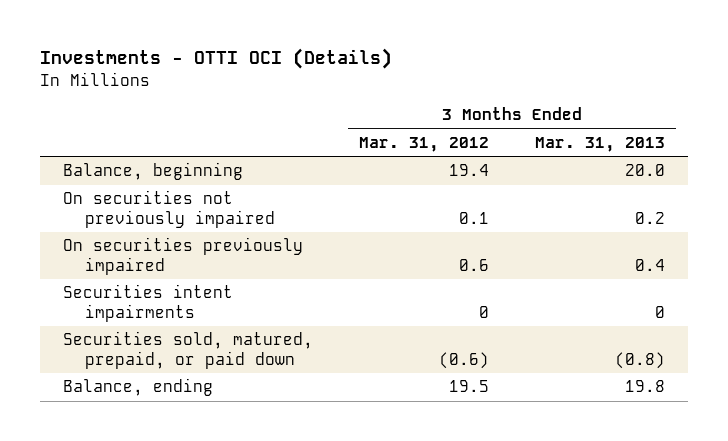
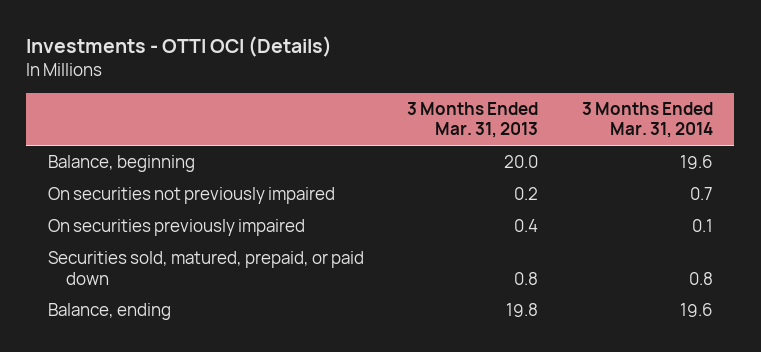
- | 3 Months Ended Mar. 31, 2012 | 3 Months Ended Mar. 31, 2013
+ | 3 Months Ended Mar. 31, 2013 | 3 Months Ended Mar. 31, 2014
- Securities intent impairments | 0 | 0
- Securities sold, matured, prepaid, or paid down | (0.6) | (0.8)
+ Securities sold, matured, prepaid, or paid down | 0.8 | 0.8

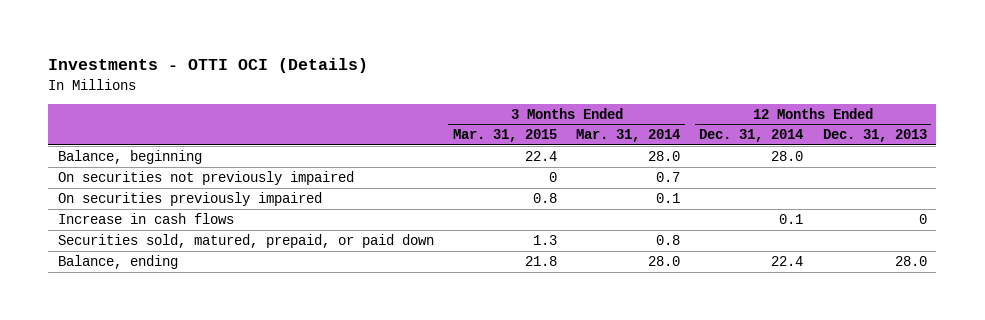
- | 3 Months Ended Mar. 31, 2013 | 3 Months Ended Mar. 31, 2014
+ | 3 Months Ended Mar. 31, 2015 | 3 Months Ended Mar. 31, 2014 | 12 Months Ended Dec. 31, 2014 | 12 Months Ended Dec. 31, 2013
- Balance, beginning | 20.0 | 19.6
+ Balance, beginning | 22.4 | 28.0 | 28.0 |
+ Increase in cash flows | | | 0.1 | 0
- Balance, ending | 19.8 | 19.6
+ Balance, ending | 21.8 | 28.0 | 22.4 | 28.0

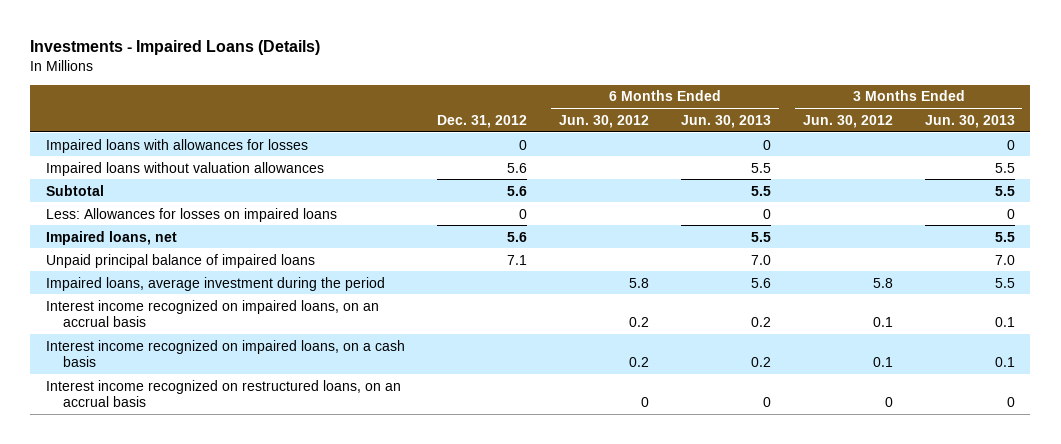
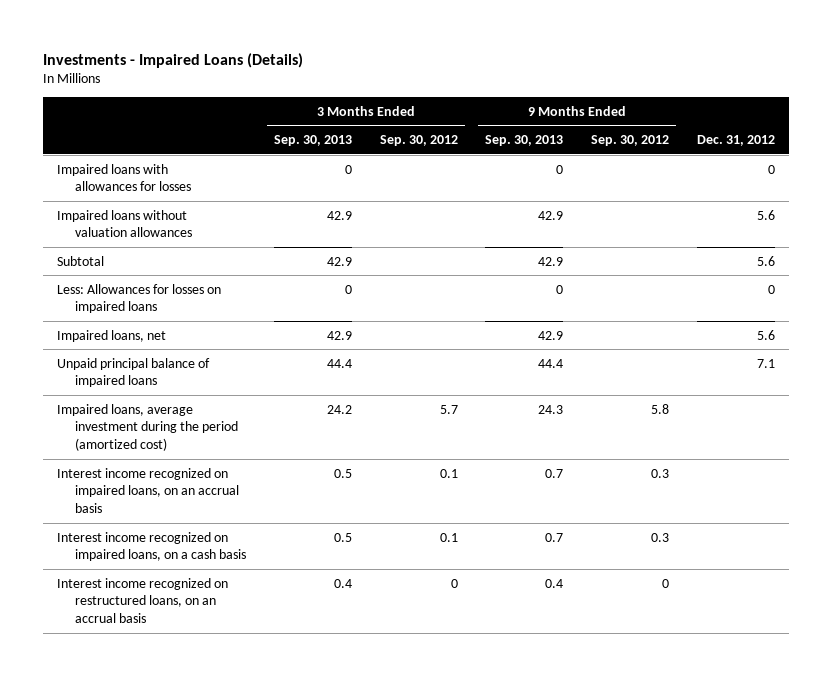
- | Dec. 31, 2012 | 6 Months Ended Jun. 30, 2012 | 6 Months Ended Jun. 30, 2013 | 3 Months Ended Jun. 30, 2012 | 3 Months Ended Jun. 30, 2013
+ | 3 Months Ended Sep. 30, 2013 | 3 Months Ended Sep. 30, 2012 | 9 Months Ended Sep. 30, 2013 | 9 Months Ended Sep. 30, 2012 | Dec. 31, 2012
- Impaired loans, average investment during the period | | 5.8 | 5.6 | 5.8 | 5.5
+ Impaired loans, average investment during the period (amortized cost) | 24.2 | 5.7 | 24.3 | 5.8 |

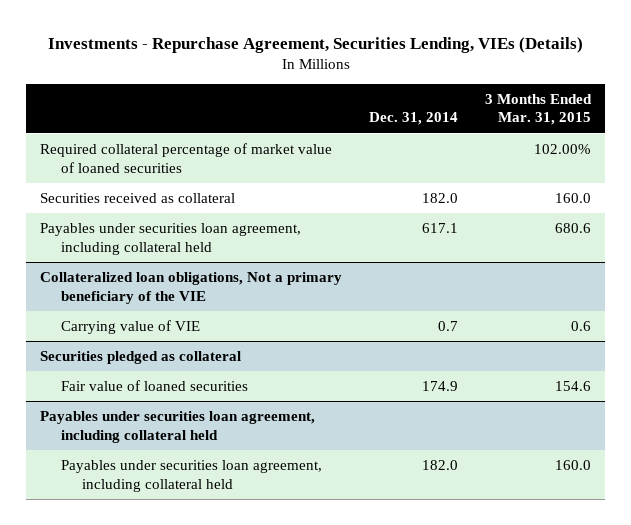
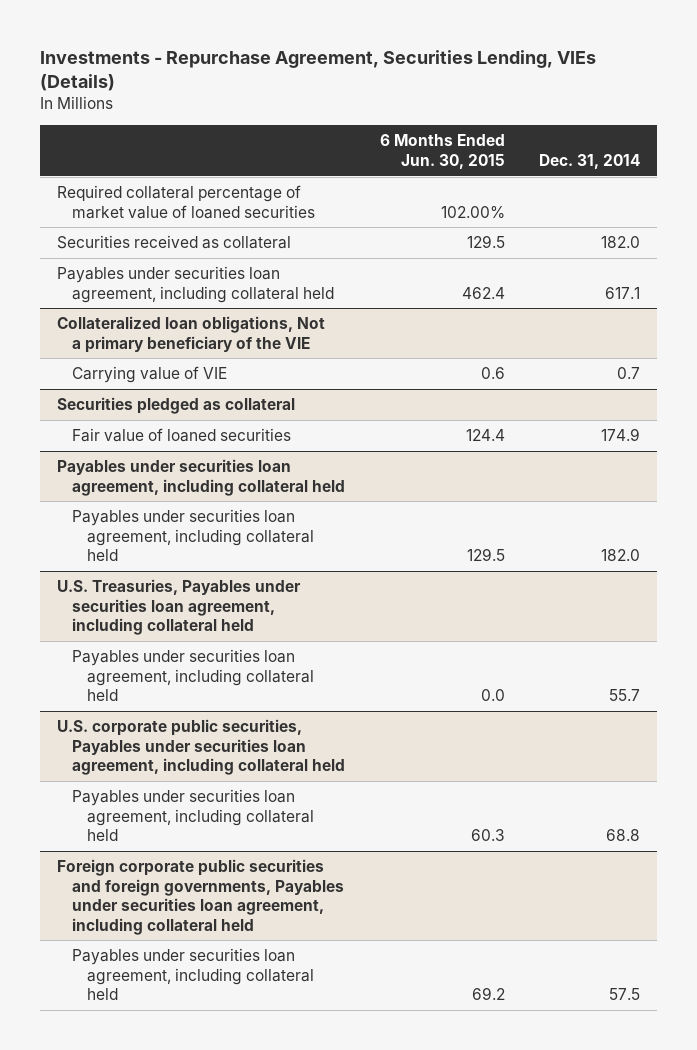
- | Dec. 31, 2014 | 3 Months Ended Mar. 31, 2015
+ | 6 Months Ended Jun. 30, 2015 | Dec. 31, 2014
+ U.S. Treasuries, Payables under securities loan agreement, including collateral held
+ Payables under securities loan agreement, including collateral held | 0.0 | 55.7
+ U.S. corporate public securities, Payables under securities loan agreement, including collateral held
+ Payables under securities loan agreement, including collateral held | 60.3 | 68.8
+ Foreign corporate public securities and foreign governments, Payables under securities loan agreement, including collateral held
+ Payables under securities loan agreement, including collateral held | 69.2 | 57.5

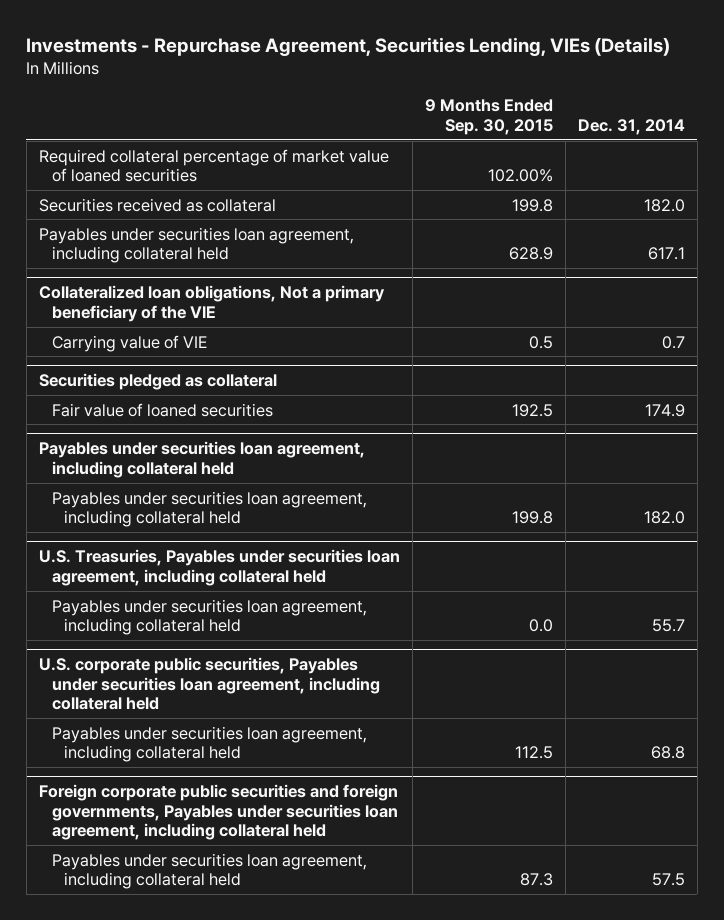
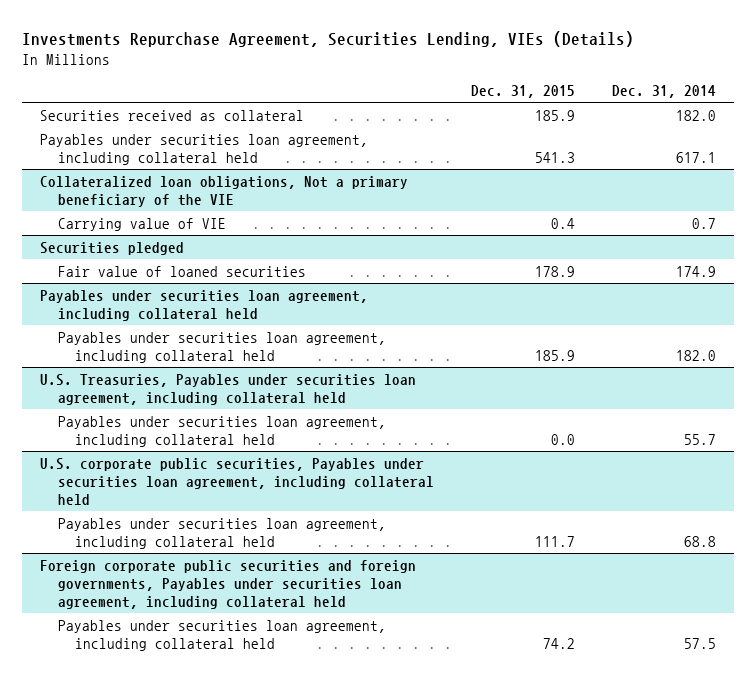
- Investments - Repurchase Agreement, Securities Lending, VIEs (Details)
+ Investments Repurchase Agreement, Securities Lending, VIEs (Details)
- | 9 Months Ended Sep. 30, 2015 | Dec. 31, 2014
+ | Dec. 31, 2015 | Dec. 31, 2014
- Required collateral percentage of market value of loaned securities | 102.00% |
- Securities pledged as collateral
+ Securities pledged

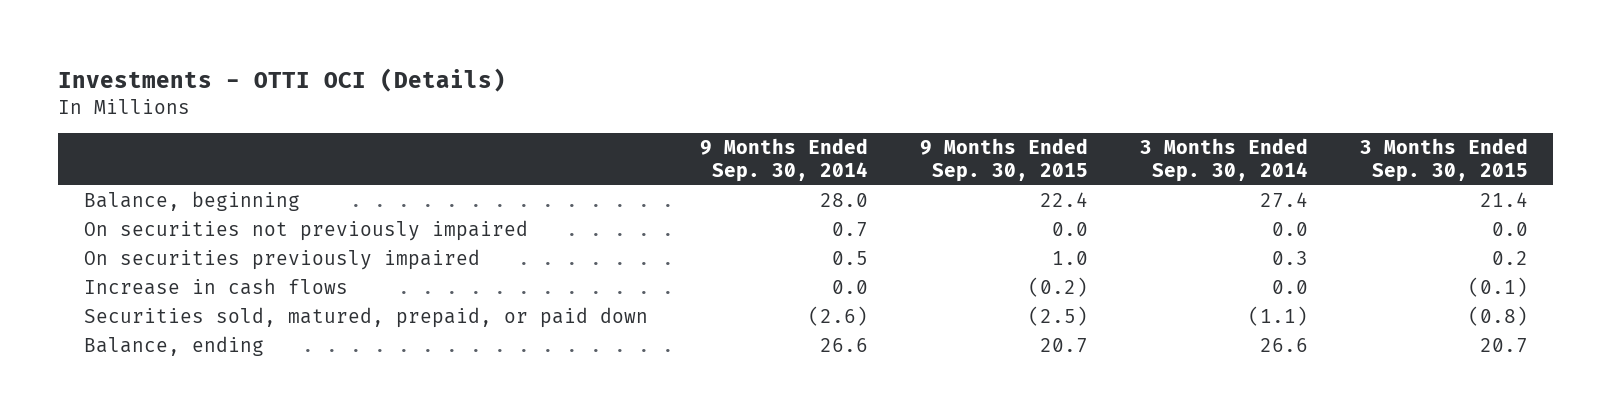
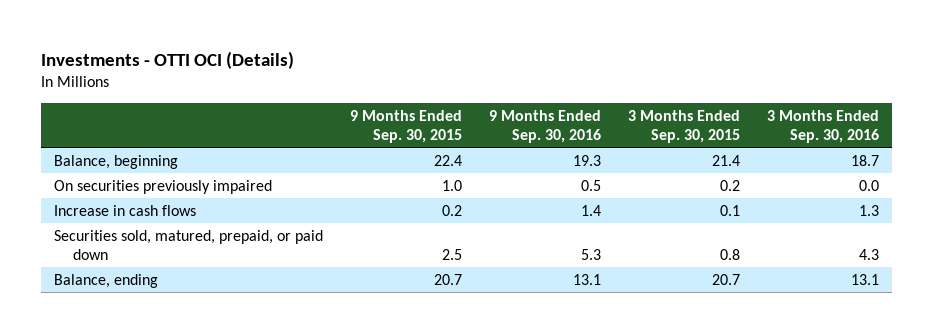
- | 9 Months Ended Sep. 30, 2014 | 9 Months Ended Sep. 30, 2015 | 3 Months Ended Sep. 30, 2014 | 3 Months Ended Sep. 30, 2015
+ | 9 Months Ended Sep. 30, 2015 | 9 Months Ended Sep. 30, 2016 | 3 Months Ended Sep. 30, 2015 | 3 Months Ended Sep. 30, 2016
- On securities not previously impaired | 0.7 | 0.0 | 0.0 | 0.0
- Increase in cash flows | 0.0 | (0.2) | 0.0 | (0.1)
- Securities sold, matured, prepaid, or paid down | (2.6) | (2.5) | (1.1) | (0.8)
+ Increase in cash flows | 0.2 | 1.4 | 0.1 | 1.3
+ Securities sold, matured, prepaid, or paid down | 2.5 | 5.3 | 0.8 | 4.3

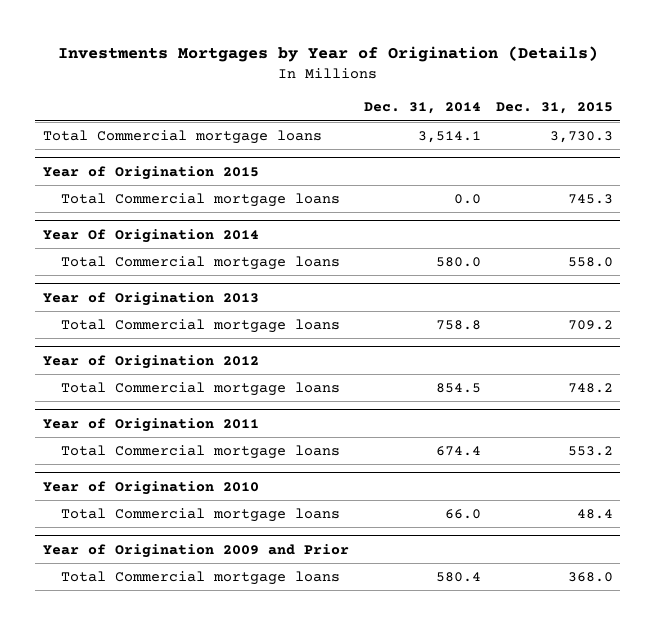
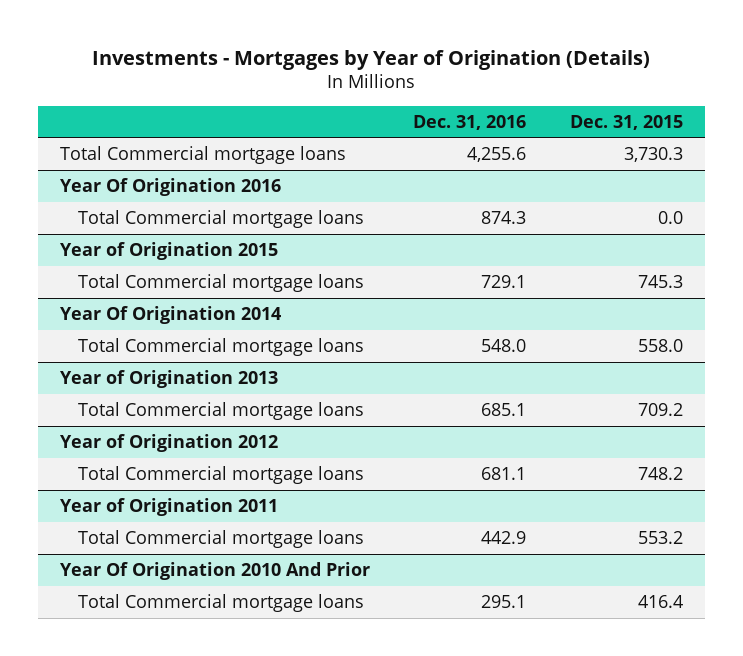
- Investments Mortgages by Year of Origination (Details)
+ Investments - Mortgages by Year of Origination (Details)
- | Dec. 31, 2014 | Dec. 31, 2015
+ | Dec. 31, 2016 | Dec. 31, 2015
+ Year Of Origination 2016
+ Total Commercial mortgage loans | 874.3 | 0.0
- Year of Origination 2010
- Total Commercial mortgage loans | 66.0 | 48.4
- Year of Origination 2009 and Prior
- Total Commercial mortgage loans | 580.4 | 368.0
+ Year Of Origination 2010 And Prior
+ Total Commercial mortgage loans | 295.1 | 416.4

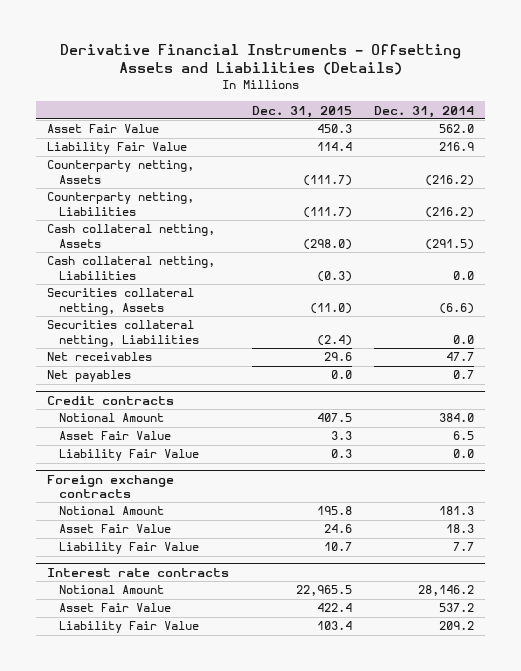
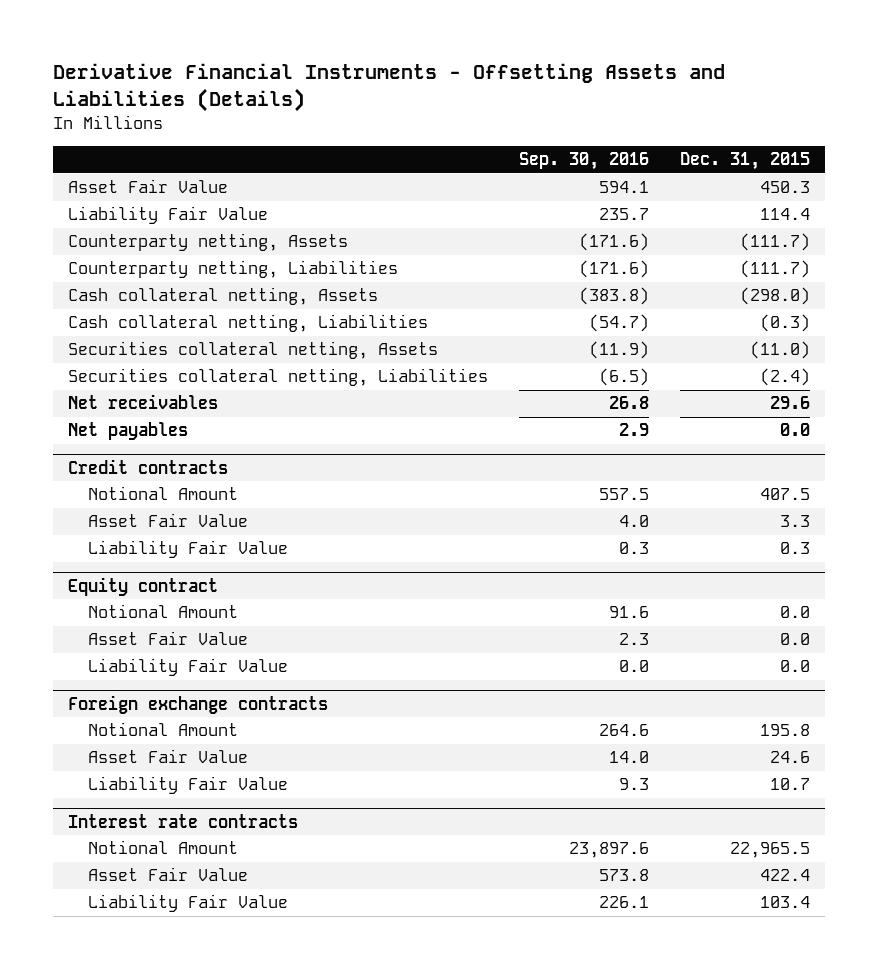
- | Dec. 31, 2015 | Dec. 31, 2014
+ | Sep. 30, 2016 | Dec. 31, 2015
+ Equity contract
+ Notional Amount | 91.6 | 0.0
+ Asset Fair Value | 2.3 | 0.0
+ Liability Fair Value | 0.0 | 0.0

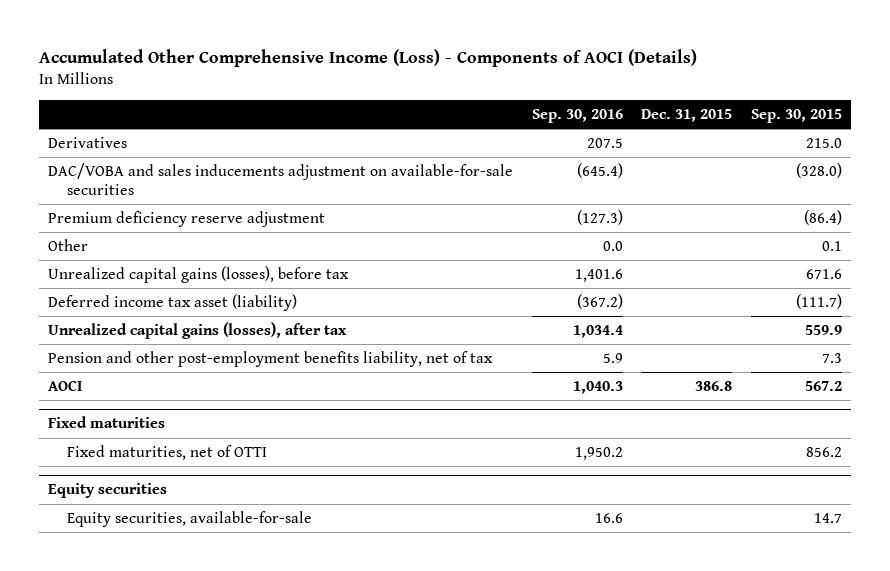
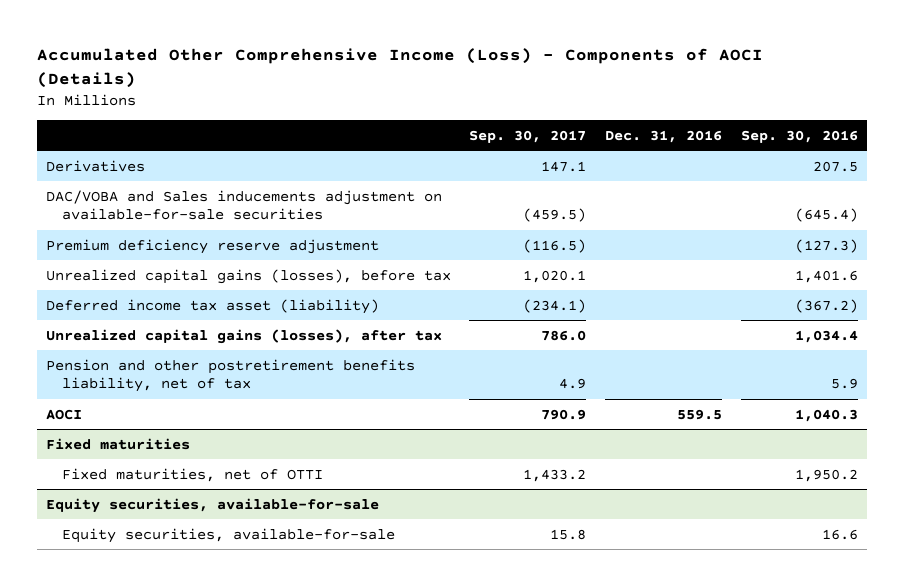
- | Sep. 30, 2016 | Dec. 31, 2015 | Sep. 30, 2015
+ | Sep. 30, 2017 | Dec. 31, 2016 | Sep. 30, 2016
- DAC/VOBA and sales inducements adjustment on available-for-sale securities | (645.4) | | (328.0)
+ DAC/VOBA and Sales inducements adjustment on available-for-sale securities | (459.5) | | (645.4)
- Other | 0.0 | | 0.1
- Pension and other post-employment benefits liability, net of tax | 5.9 | | 7.3
+ Pension and other postretirement benefits liability, net of tax | 4.9 | | 5.9
- Equity securities
+ Equity securities, available-for-sale

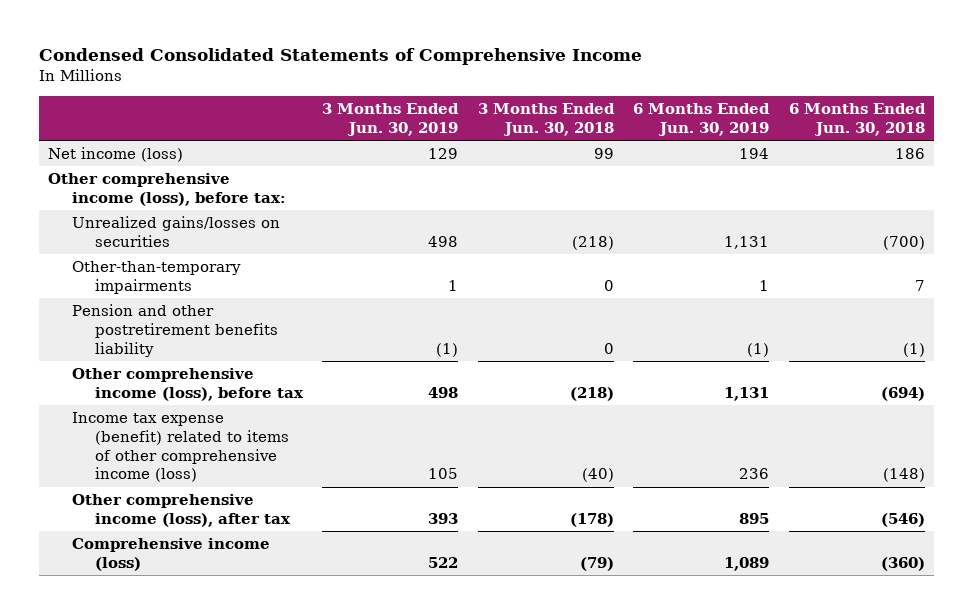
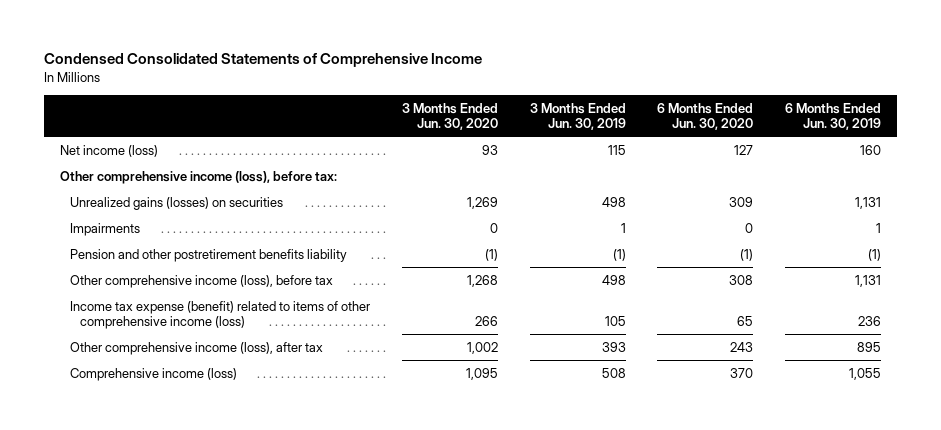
- | 3 Months Ended Jun. 30, 2019 | 3 Months Ended Jun. 30, 2018 | 6 Months Ended Jun. 30, 2019 | 6 Months Ended Jun. 30, 2018
+ | 3 Months Ended Jun. 30, 2020 | 3 Months Ended Jun. 30, 2019 | 6 Months Ended Jun. 30, 2020 | 6 Months Ended Jun. 30, 2019
- Net income (loss) | 129 | 99 | 194 | 186
+ Net income (loss) | 93 | 115 | 127 | 160
- Unrealized gains/losses on securities | 498 | (218) | 1,131 | (700)
- Other-than-temporary impairments | 1 | 0 | 1 | 7
+ Unrealized gains (losses) on securities | 1,269 | 498 | 309 | 1,131
+ Impairments | 0 | 1 | 0 | 1
- Comprehensive income (loss) | 522 | (79) | 1,089 | (360)
+ Comprehensive income (loss) | 1,095 | 508 | 370 | 1,055

